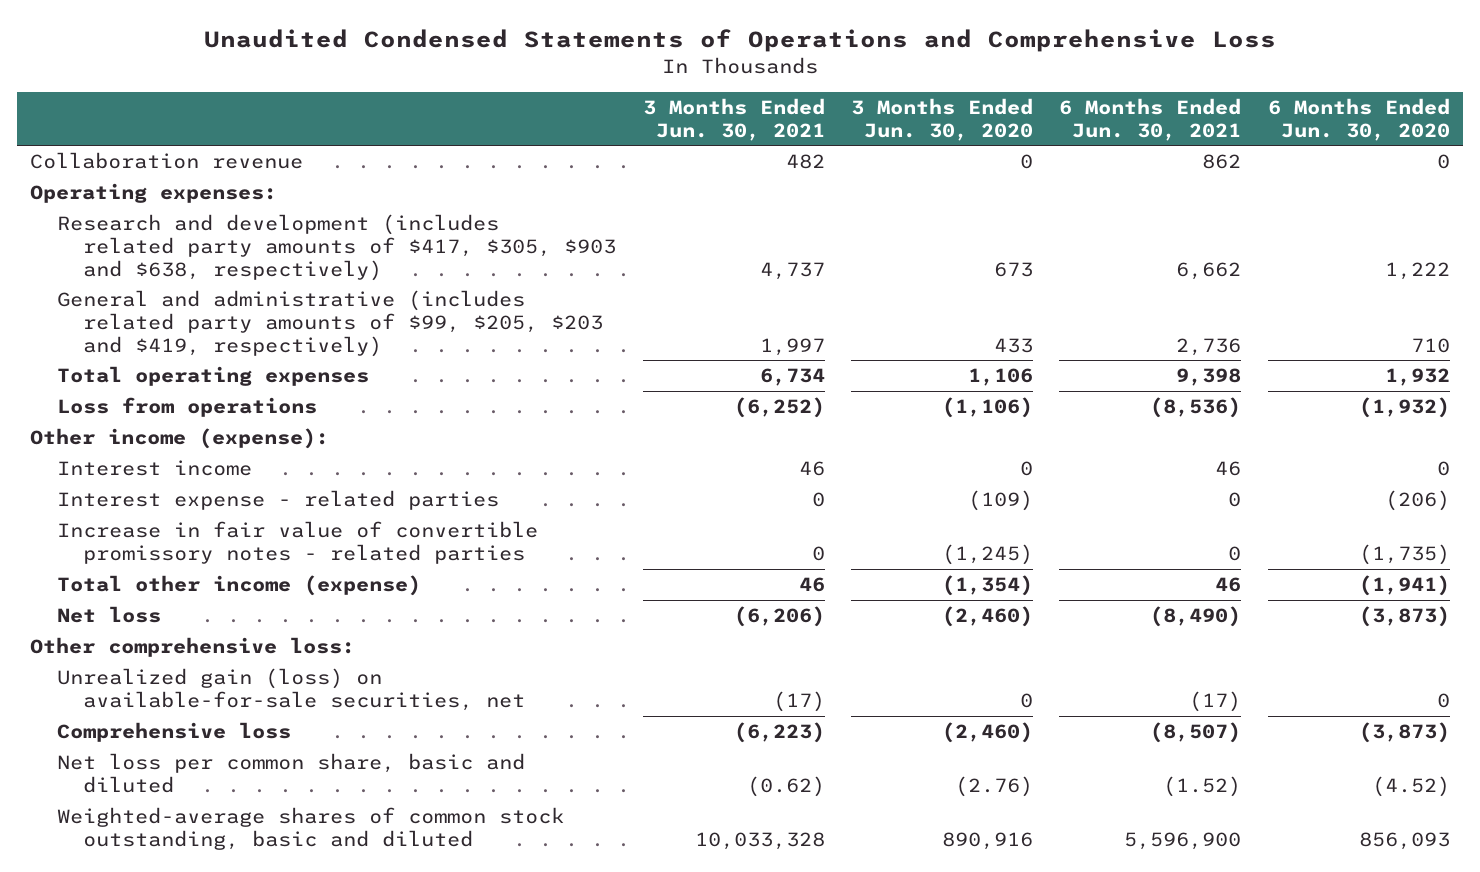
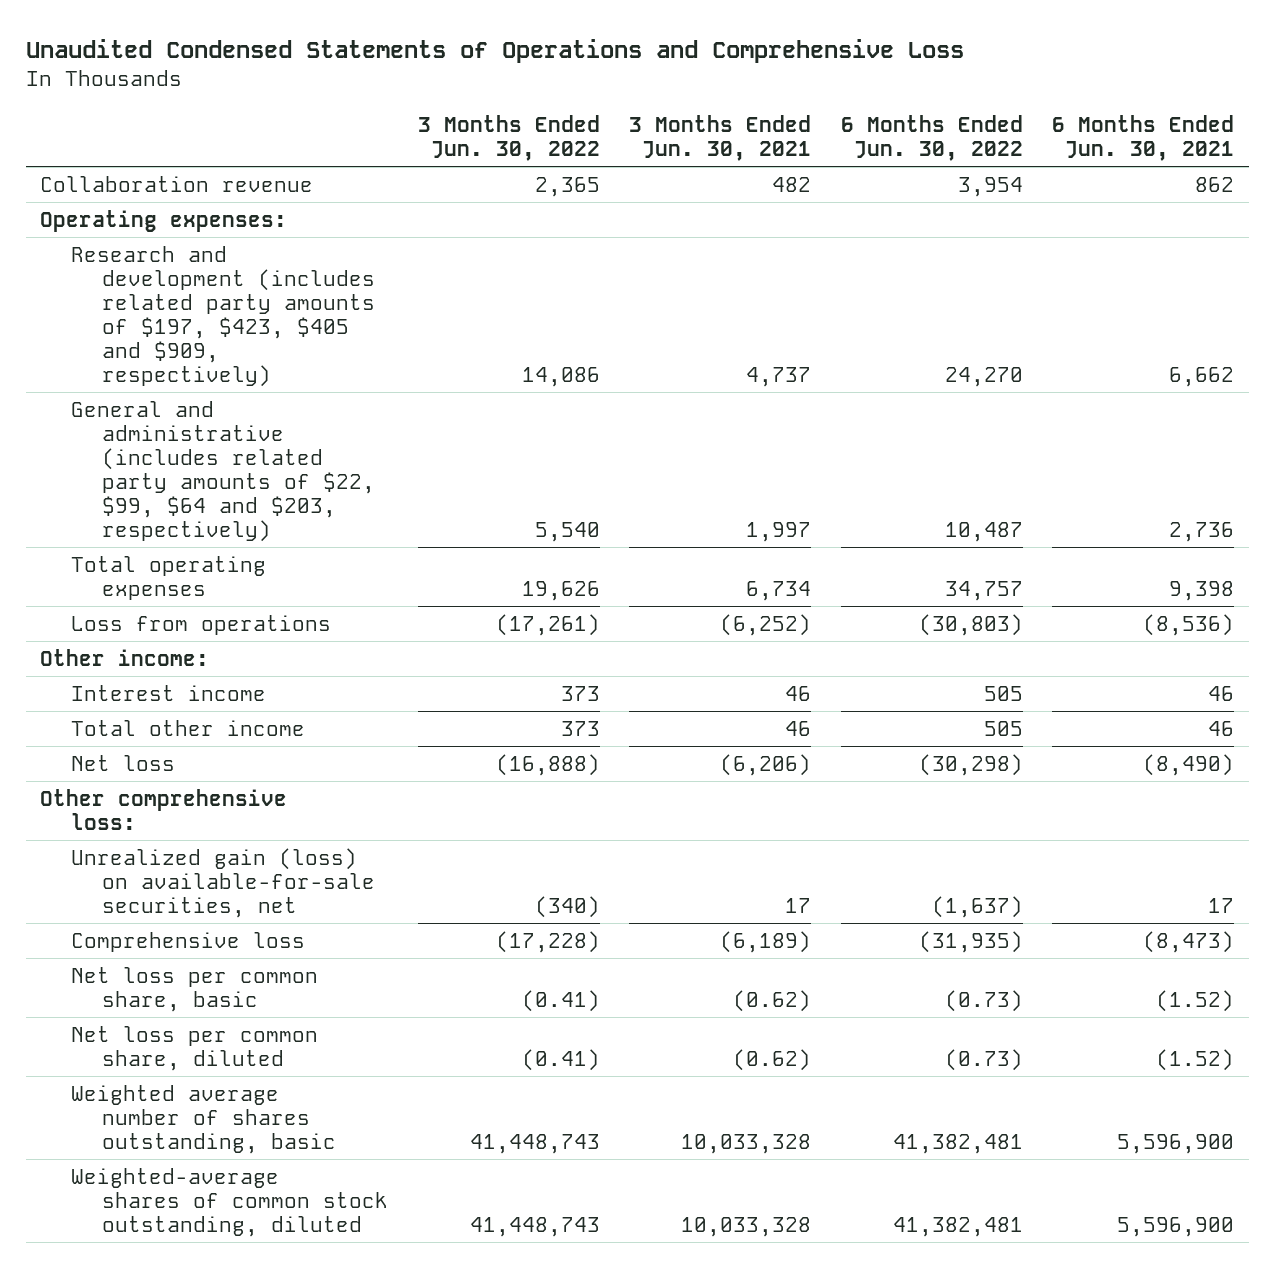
- | 3 Months Ended Jun. 30, 2021 | 3 Months Ended Jun. 30, 2020 | 6 Months Ended Jun. 30, 2021 | 6 Months Ended Jun. 30, 2020
+ | 3 Months Ended Jun. 30, 2022 | 3 Months Ended Jun. 30, 2021 | 6 Months Ended Jun. 30, 2022 | 6 Months Ended Jun. 30, 2021
- Research and development (includes related party amounts of $417, $305, $903 and $638, respectively) | 4,737 | 673 | 6,662 | 1,222
- General and administrative (includes related party amounts of $99, $205, $203 and $419, respectively) | 1,997 | 433 | 2,736 | 710
+ Research and development (includes related party amounts of $197, $423, $405 and $909, respectively) | 14,086 | 4,737 | 24,270 | 6,662
+ General and administrative (includes related party amounts of $22, $99, $64 and $203, respectively) | 5,540 | 1,997 | 10,487 | 2,736
- Other income (expense):
+ Other income:
- Interest expense - related parties | 0 | (109) | 0 | (206)
- Increase in fair value of convertible promissory notes - related parties | 0 | (1,245) | 0 | (1,735)
- Total other income (expense) | 46 | (1,354) | 46 | (1,941)
+ Total other income | 373 | 46 | 505 | 46
- Unrealized gain (loss) on available-for-sale securities, net | (17) | 0 | (17) | 0
- Comprehensive loss | (6,223) | (2,460) | (8,507) | (3,873)
- Net loss per common share, basic and diluted | (0.62) | (2.76) | (1.52) | (4.52)
- Weighted-average shares of common stock outstanding, basic and diluted | 10,033,328 | 890,916 | 5,596,900 | 856,093
+ Unrealized gain (loss) on available-for-sale securities, net | (340) | 17 | (1,637) | 17
+ Comprehensive loss | (17,228) | (6,189) | (31,935) | (8,473)
+ Net loss per common share, basic | (0.41) | (0.62) | (0.73) | (1.52)
+ Net loss per common share, diluted | (0.41) | (0.62) | (0.73) | (1.52)
+ Weighted average number of shares outstanding, basic | 41,448,743 | 10,033,328 | 41,382,481 | 5,596,900
+ Weighted-average shares of common stock outstanding, diluted | 41,448,743 | 10,033,328 | 41,382,481 | 5,596,900

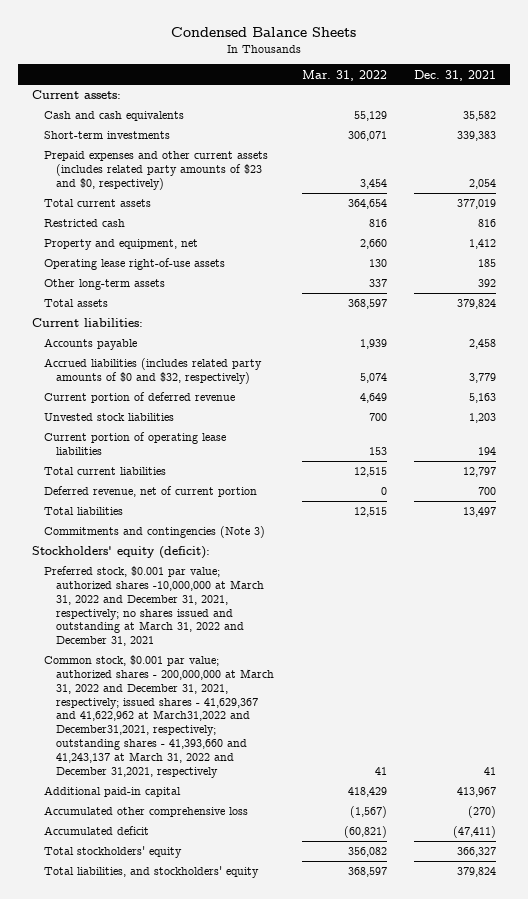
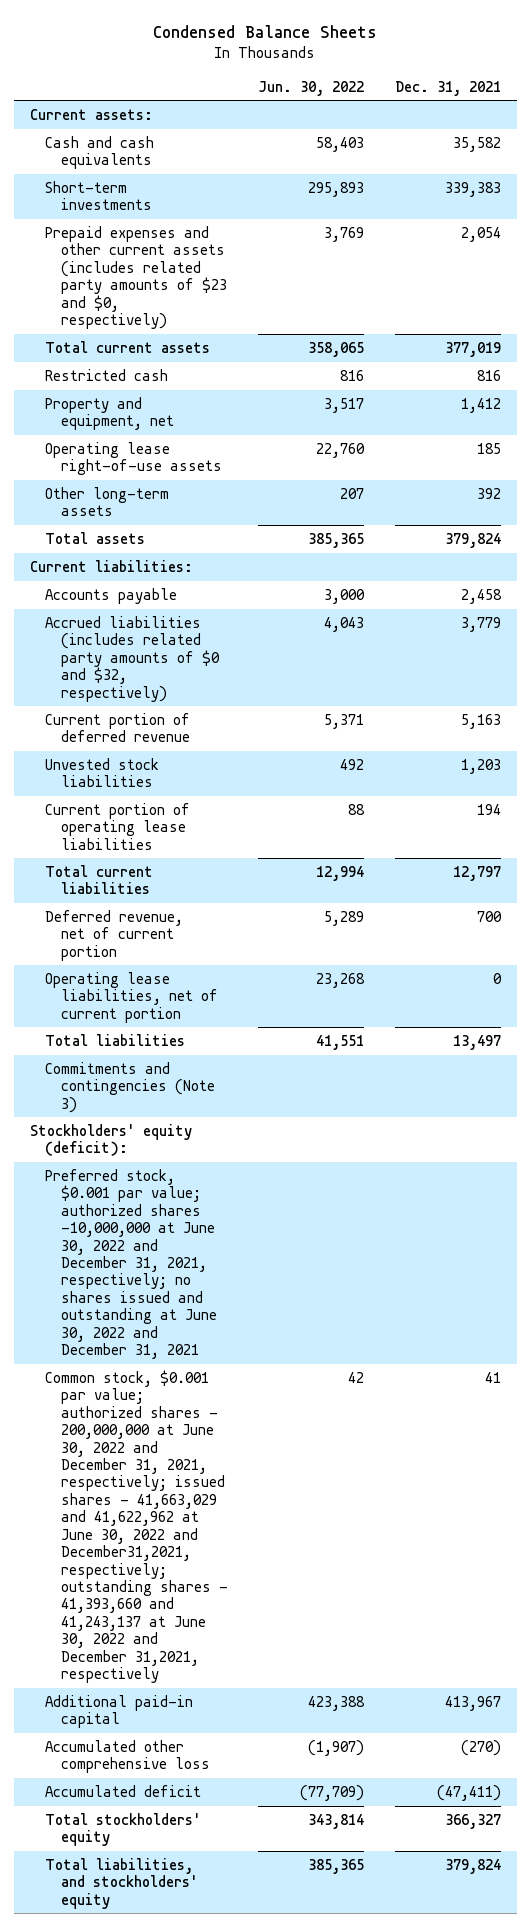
- | Mar. 31, 2022 | Dec. 31, 2021
+ | Jun. 30, 2022 | Dec. 31, 2021
+ Operating lease liabilities, net of current portion | 23,268 | 0
- Preferred stock, $0.001 par value; authorized shares -10,000,000 at March 31, 2022 and December 31, 2021, respectively; no shares issued and outstanding at March 31, 2022 and December 31, 2021
- Common stock, $0.001 par value; authorized shares - 200,000,000 at March 31, 2022 and December 31, 2021, respectively; issued shares - 41,629,367 and 41,622,962 at March31,2022 and December31,2021, respectively; outstanding shares - 41,393,660 and 41,243,137 at March 31, 2022 and December 31,2021, respectively | 41 | 41
+ Preferred stock, $0.001 par value; authorized shares -10,000,000 at June 30, 2022 and December 31, 2021, respectively; no shares issued and outstanding at June 30, 2022 and December 31, 2021
+ Common stock, $0.001 par value; authorized shares - 200,000,000 at June 30, 2022 and December 31, 2021, respectively; issued shares - 41,663,029 and 41,622,962 at June 30, 2022 and December31,2021, respectively; outstanding shares - 41,393,660 and 41,243,137 at June 30, 2022 and December 31,2021, respectively | 42 | 41

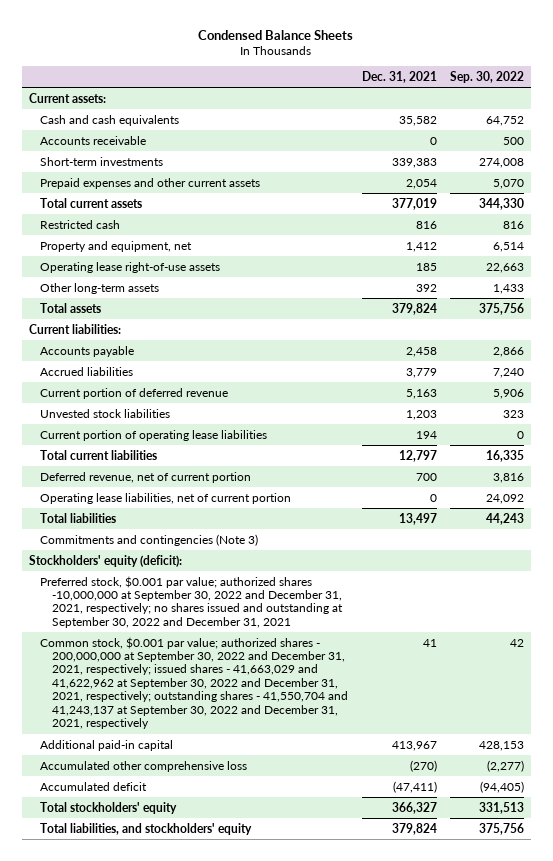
- | Jun. 30, 2022 | Dec. 31, 2021
+ | Dec. 31, 2021 | Sep. 30, 2022
+ Accounts receivable | 0 | 500
- Prepaid expenses and other current assets (includes related party amounts of $23 and $0, respectively) | 3,769 | 2,054
+ Prepaid expenses and other current assets | 2,054 | 5,070
- Accrued liabilities (includes related party amounts of $0 and $32, respectively) | 4,043 | 3,779
+ Accrued liabilities | 3,779 | 7,240
- Preferred stock, $0.001 par value; authorized shares -10,000,000 at June 30, 2022 and December 31, 2021, respectively; no shares issued and outstanding at June 30, 2022 and December 31, 2021
- Common stock, $0.001 par value; authorized shares - 200,000,000 at June 30, 2022 and December 31, 2021, respectively; issued shares - 41,663,029 and 41,622,962 at June 30, 2022 and December31,2021, respectively; outstanding shares - 41,393,660 and 41,243,137 at June 30, 2022 and December 31,2021, respectively | 42 | 41
+ Preferred stock, $0.001 par value; authorized shares -10,000,000 at September 30, 2022 and December 31, 2021, respectively; no shares issued and outstanding at September 30, 2022 and December 31, 2021
+ Common stock, $0.001 par value; authorized shares - 200,000,000 at September 30, 2022 and December 31, 2021, respectively; issued shares - 41,663,029 and 41,622,962 at September 30, 2022 and December 31, 2021, respectively; outstanding shares - 41,550,704 and 41,243,137 at September 30, 2022 and December 31, 2021, respectively | 41 | 42

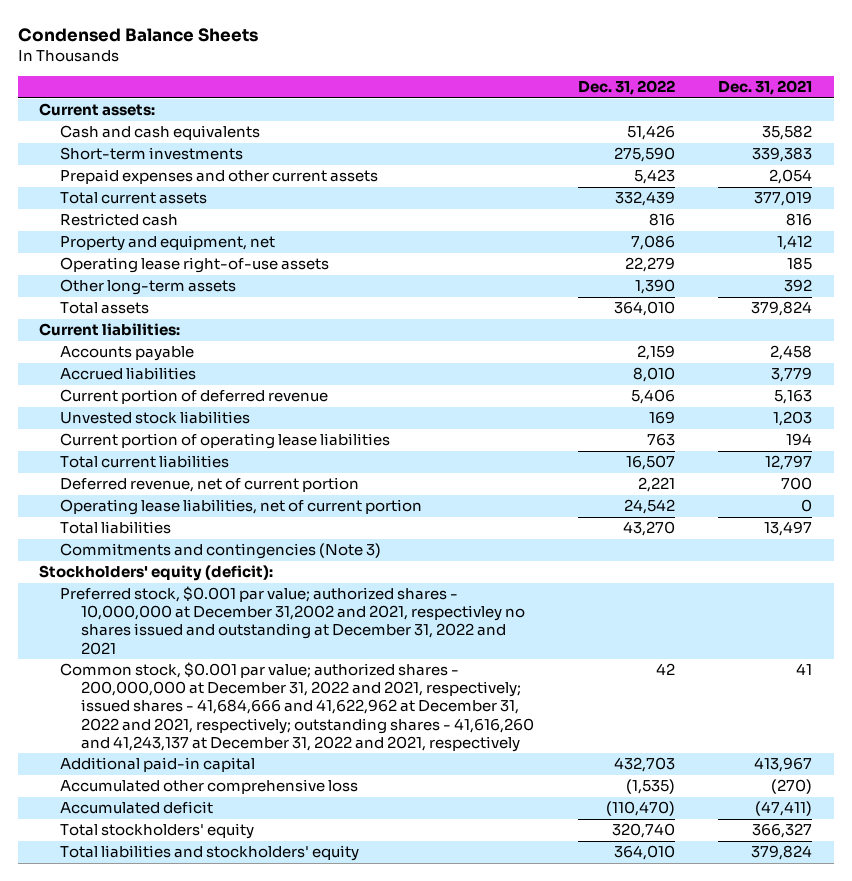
- | Dec. 31, 2021 | Sep. 30, 2022
+ | Dec. 31, 2022 | Dec. 31, 2021
- Accounts receivable | 0 | 500
- Preferred stock, $0.001 par value; authorized shares -10,000,000 at September 30, 2022 and December 31, 2021, respectively; no shares issued and outstanding at September 30, 2022 and December 31, 2021
- Common stock, $0.001 par value; authorized shares - 200,000,000 at September 30, 2022 and December 31, 2021, respectively; issued shares - 41,663,029 and 41,622,962 at September 30, 2022 and December 31, 2021, respectively; outstanding shares - 41,550,704 and 41,243,137 at September 30, 2022 and December 31, 2021, respectively | 41 | 42
+ Preferred stock, $0.001 par value; authorized shares - 10,000,000 at December 31,2002 and 2021, respectivley no shares issued and outstanding at December 31, 2022 and 2021
+ Common stock, $0.001 par value; authorized shares - 200,000,000 at December 31, 2022 and 2021, respectively; issued shares - 41,684,666 and 41,622,962 at December 31, 2022 and 2021, respectively; outstanding shares - 41,616,260 and 41,243,137 at December 31, 2022 and 2021, respectively | 42 | 41
- Total liabilities, and stockholders' equity | 379,824 | 375,756
+ Total liabilities and stockholders' equity | 364,010 | 379,824

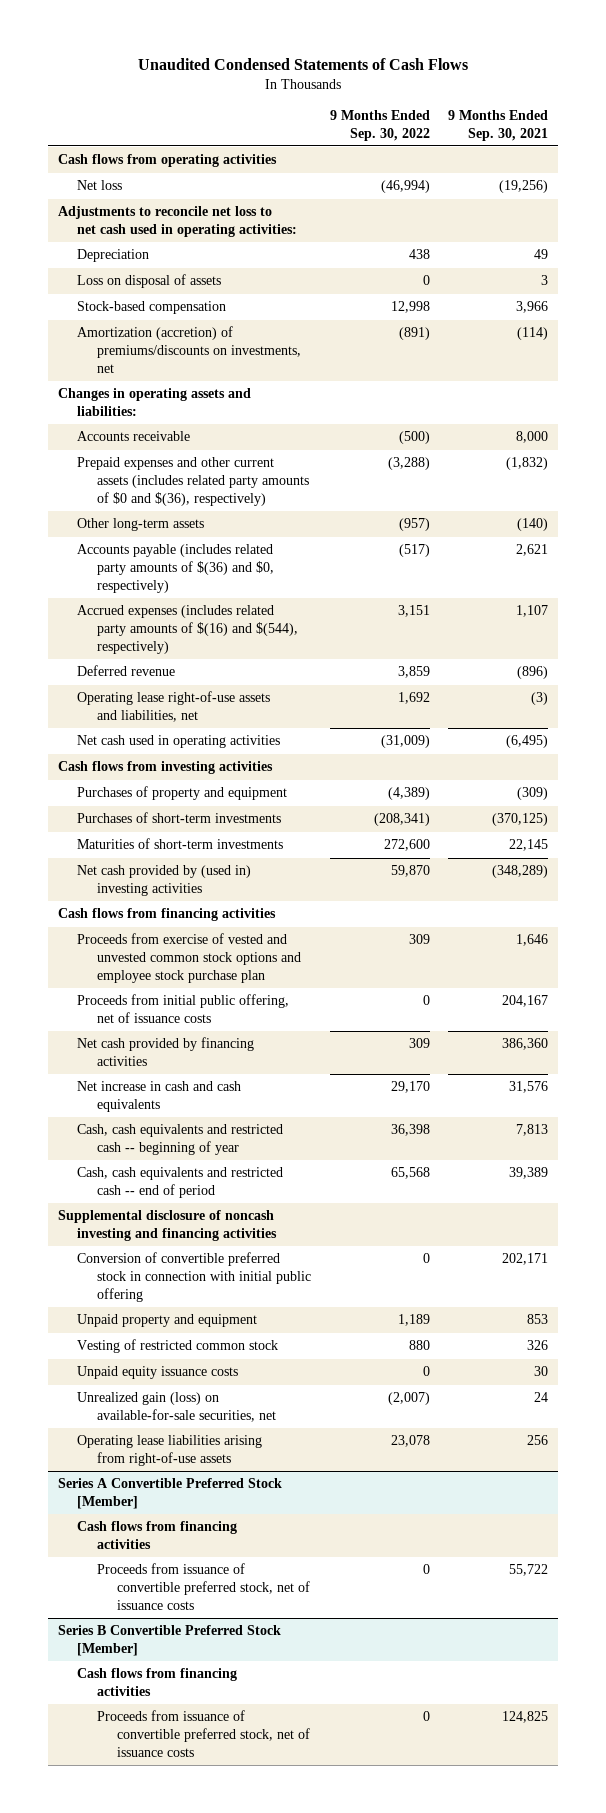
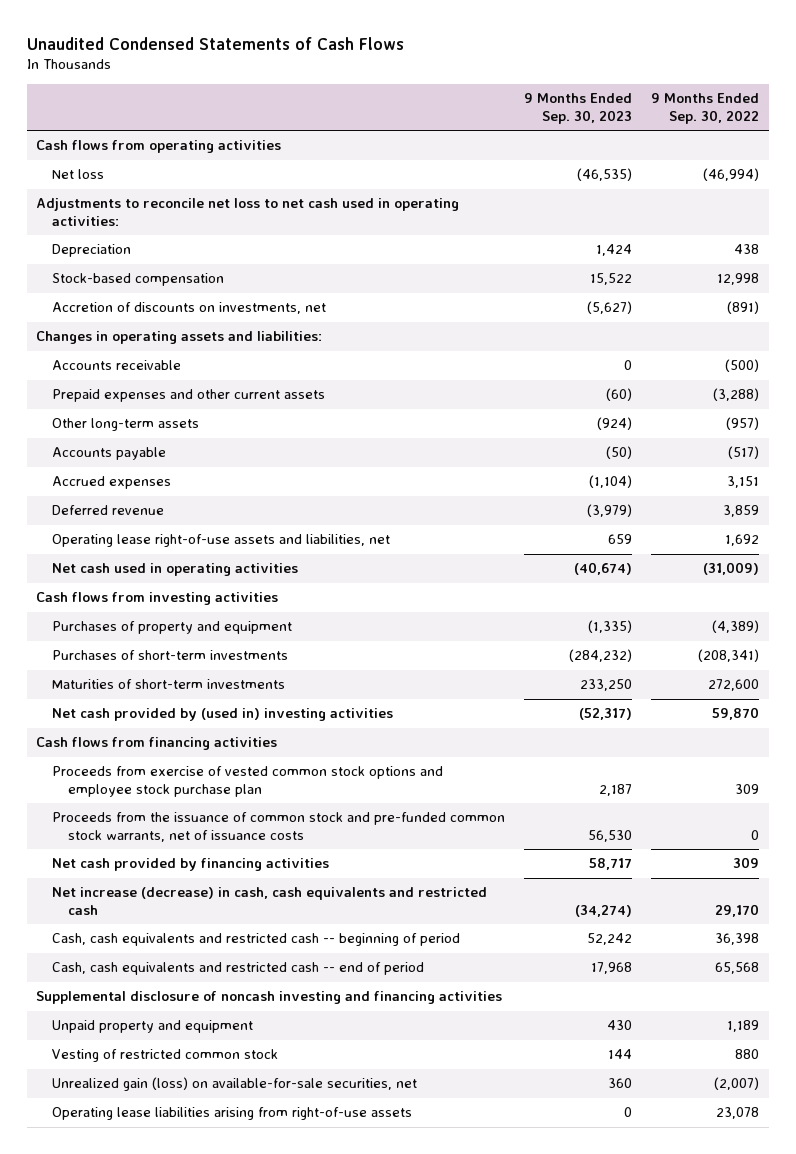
- | 9 Months Ended Sep. 30, 2022 | 9 Months Ended Sep. 30, 2021
+ | 9 Months Ended Sep. 30, 2023 | 9 Months Ended Sep. 30, 2022
- Loss on disposal of assets | 0 | 3
- Amortization (accretion) of premiums/discounts on investments, net | (891) | (114)
+ Accretion of discounts on investments, net | (5,627) | (891)
- Prepaid expenses and other current assets (includes related party amounts of $0 and $(36), respectively) | (3,288) | (1,832)
+ Prepaid expenses and other current assets | (60) | (3,288)
- Accounts payable (includes related party amounts of $(36) and $0, respectively) | (517) | 2,621
- Accrued expenses (includes related party amounts of $(16) and $(544), respectively) | 3,151 | 1,107
+ Accounts payable | (50) | (517)
+ Accrued expenses | (1,104) | 3,151
- Proceeds from exercise of vested and unvested common stock options and employee stock purchase plan | 309 | 1,646
- Proceeds from initial public offering, net of issuance costs | 0 | 204,167
+ Proceeds from exercise of vested common stock options and employee stock purchase plan | 2,187 | 309
+ Proceeds from the issuance of common stock and pre-funded common stock warrants, net of issuance costs | 56,530 | 0
- Net increase in cash and cash equivalents | 29,170 | 31,576
- Cash, cash equivalents and restricted cash -- beginning of year | 36,398 | 7,813
+ Net increase (decrease) in cash, cash equivalents and restricted cash | (34,274) | 29,170
+ Cash, cash equivalents and restricted cash -- beginning of period | 52,242 | 36,398
- Conversion of convertible preferred stock in connection with initial public offering | 0 | 202,171
- Unpaid equity issuance costs | 0 | 30
- Series A Convertible Preferred Stock [Member]
- Cash flows from financing activities
- Proceeds from issuance of convertible preferred stock, net of issuance costs | 0 | 55,722
- Series B Convertible Preferred Stock [Member]
- Cash flows from financing activities
- Proceeds from issuance of convertible preferred stock, net of issuance costs | 0 | 124,825

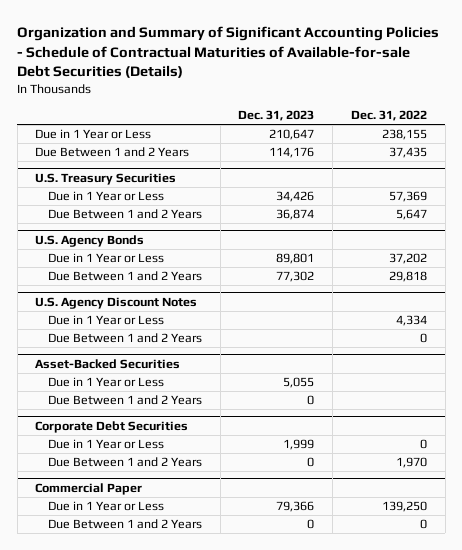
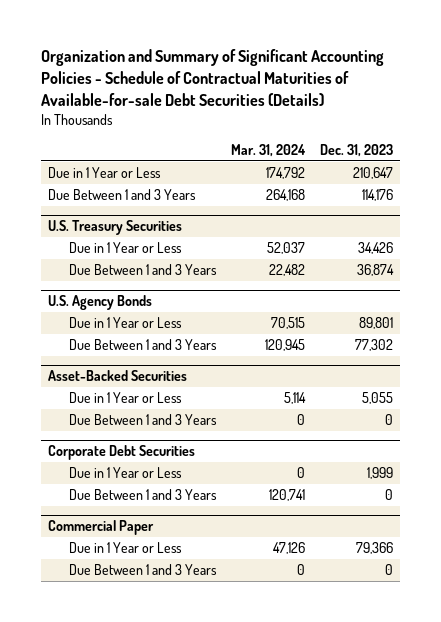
- | Dec. 31, 2023 | Dec. 31, 2022
+ | Mar. 31, 2024 | Dec. 31, 2023
- Due Between 1 and 2 Years | 114,176 | 37,435
+ Due Between 1 and 3 Years | 264,168 | 114,176
@ U.S. Treasury Securities
- Due Between 1 and 2 Years | 36,874 | 5,647
+ Due Between 1 and 3 Years | 22,482 | 36,874
@ U.S. Agency Bonds
- Due Between 1 and 2 Years | 77,302 | 29,818
- U.S. Agency Discount Notes
- Due in 1 Year or Less | | 4,334
- Due Between 1 and 2 Years | | 0
@ U.S. Agency Bonds
+ Due Between 1 and 3 Years | 120,945 | 77,302
@ Asset-Backed Securities
- Due Between 1 and 2 Years | 0 |
+ Due Between 1 and 3 Years | 0 | 0
@ Corporate Debt Securities
- Due Between 1 and 2 Years | 0 | 1,970
+ Due Between 1 and 3 Years | 120,741 | 0
@ Commercial Paper
- Due Between 1 and 2 Years | 0 | 0
+ Due Between 1 and 3 Years | 0 | 0

